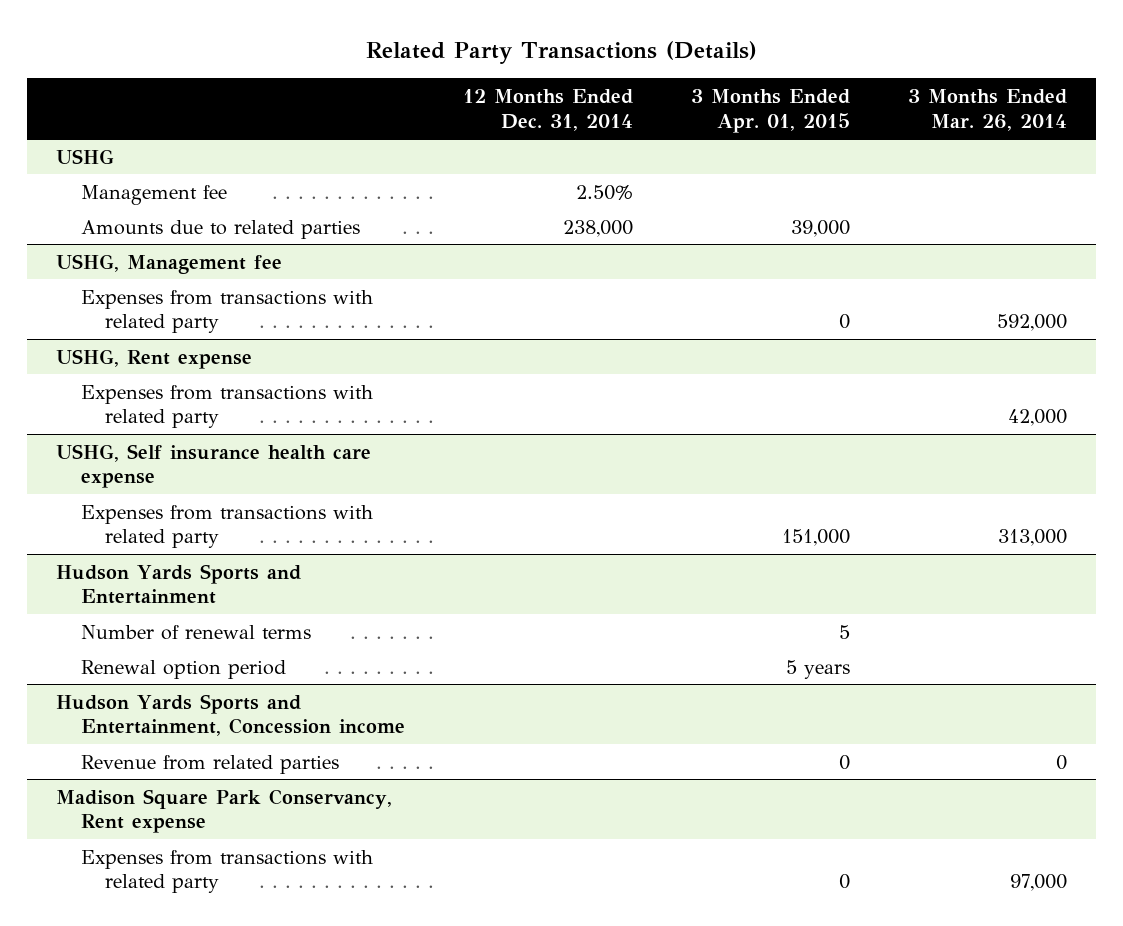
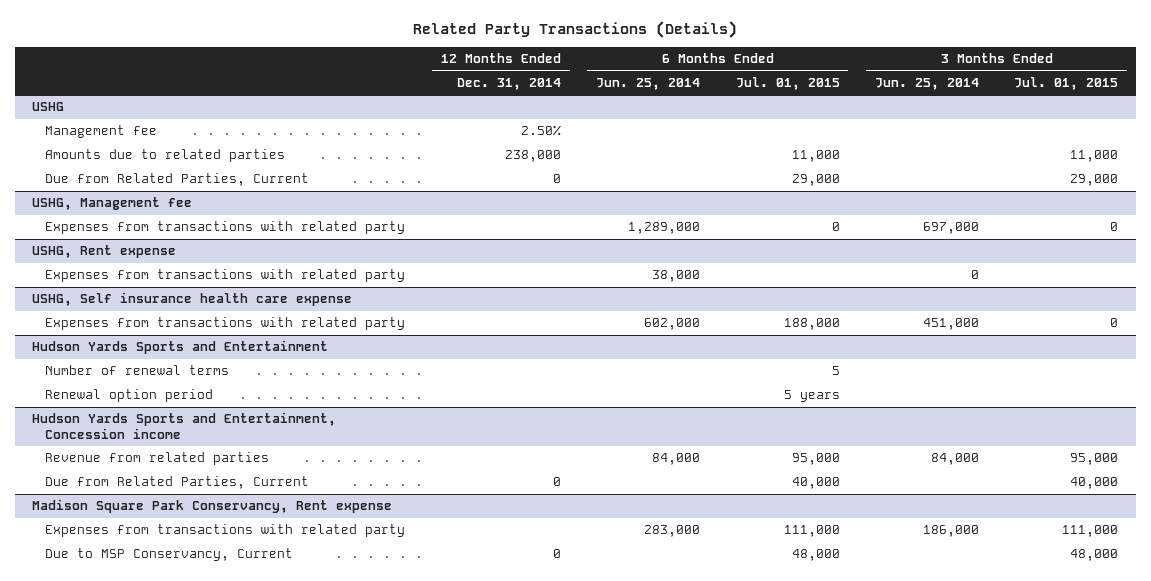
- | 12 Months Ended Dec. 31, 2014 | 3 Months Ended Apr. 01, 2015 | 3 Months Ended Mar. 26, 2014
+ | 12 Months Ended Dec. 31, 2014 | 6 Months Ended Jun. 25, 2014 | 6 Months Ended Jul. 01, 2015 | 3 Months Ended Jun. 25, 2014 | 3 Months Ended Jul. 01, 2015
@ USHG
+ Due from Related Parties, Current | 0 | | 29,000 | | 29,000
@ Hudson Yards Sports and Entertainment, Concession income
+ Due from Related Parties, Current | 0 | | 40,000 | | 40,000
@ Madison Square Park Conservancy, Rent expense
+ Due to MSP Conservancy, Current | 0 | | 48,000 | | 48,000

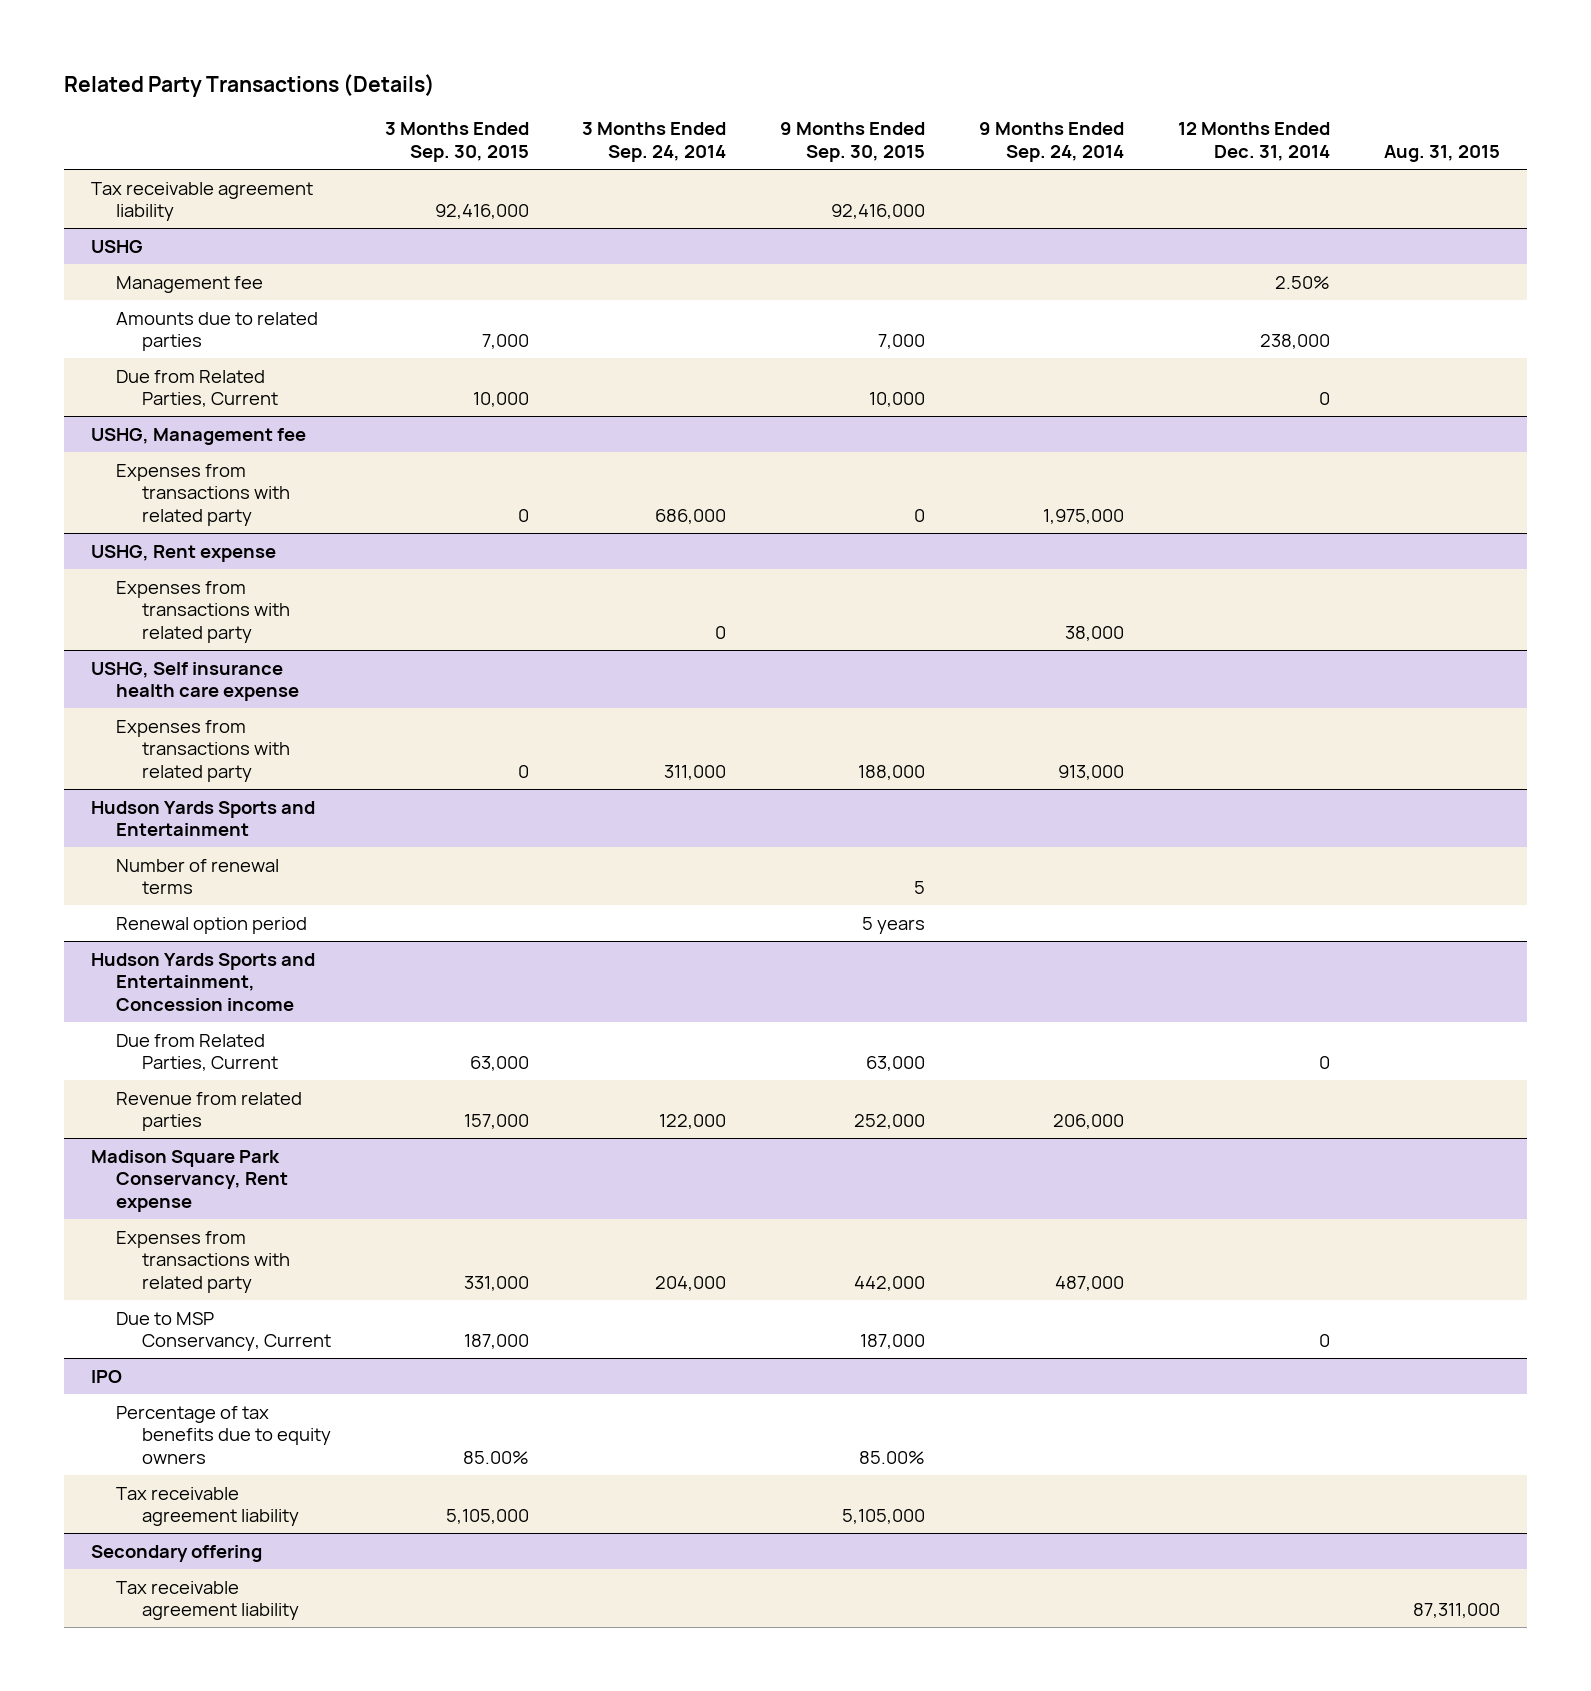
- | 12 Months Ended Dec. 31, 2014 | 6 Months Ended Jun. 25, 2014 | 6 Months Ended Jul. 01, 2015 | 3 Months Ended Jun. 25, 2014 | 3 Months Ended Jul. 01, 2015
+ | 3 Months Ended Sep. 30, 2015 | 3 Months Ended Sep. 24, 2014 | 9 Months Ended Sep. 30, 2015 | 9 Months Ended Sep. 24, 2014 | 12 Months Ended Dec. 31, 2014 | Aug. 31, 2015
+ Tax receivable agreement liability | 92,416,000 | | 92,416,000 | | |
@ Hudson Yards Sports and Entertainment, Concession income
moved down: Revenue from related parties | 157,000 | 122,000 | 252,000 | 206,000 | |
+ IPO
+ Percentage of tax benefits due to equity owners | 85.00% | | 85.00% | | |
+ Tax receivable agreement liability | 5,105,000 | | 5,105,000 | | |
+ Secondary offering
+ Tax receivable agreement liability | | | | | | 87,311,000

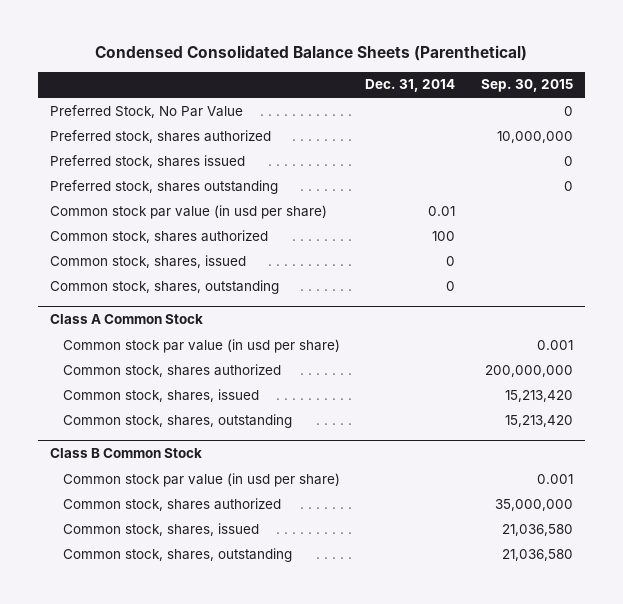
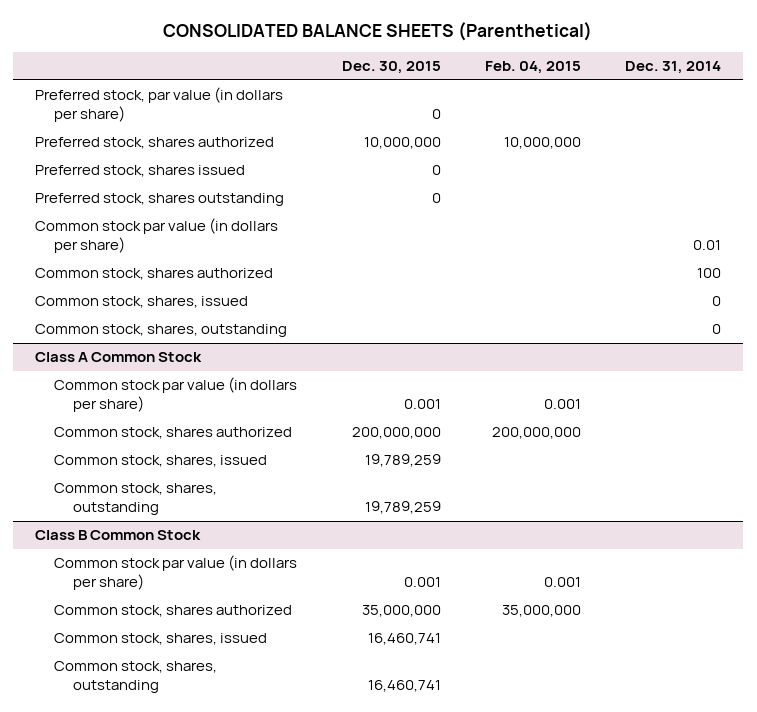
- Condensed Consolidated Balance Sheets (Parenthetical)
+ CONSOLIDATED BALANCE SHEETS (Parenthetical)
- | Dec. 31, 2014 | Sep. 30, 2015
+ | Dec. 30, 2015 | Feb. 04, 2015 | Dec. 31, 2014
- Preferred Stock, No Par Value | | 0
+ Preferred stock, par value (in dollars per share) | 0 | |
- Common stock par value (in usd per share) | 0.01 |
+ Common stock par value (in dollars per share) | | | 0.01
@ Class A Common Stock
- Common stock par value (in usd per share) | | 0.001
+ Common stock par value (in dollars per share) | 0.001 | 0.001 |
@ Class B Common Stock
- Common stock par value (in usd per share) | | 0.001
+ Common stock par value (in dollars per share) | 0.001 | 0.001 |

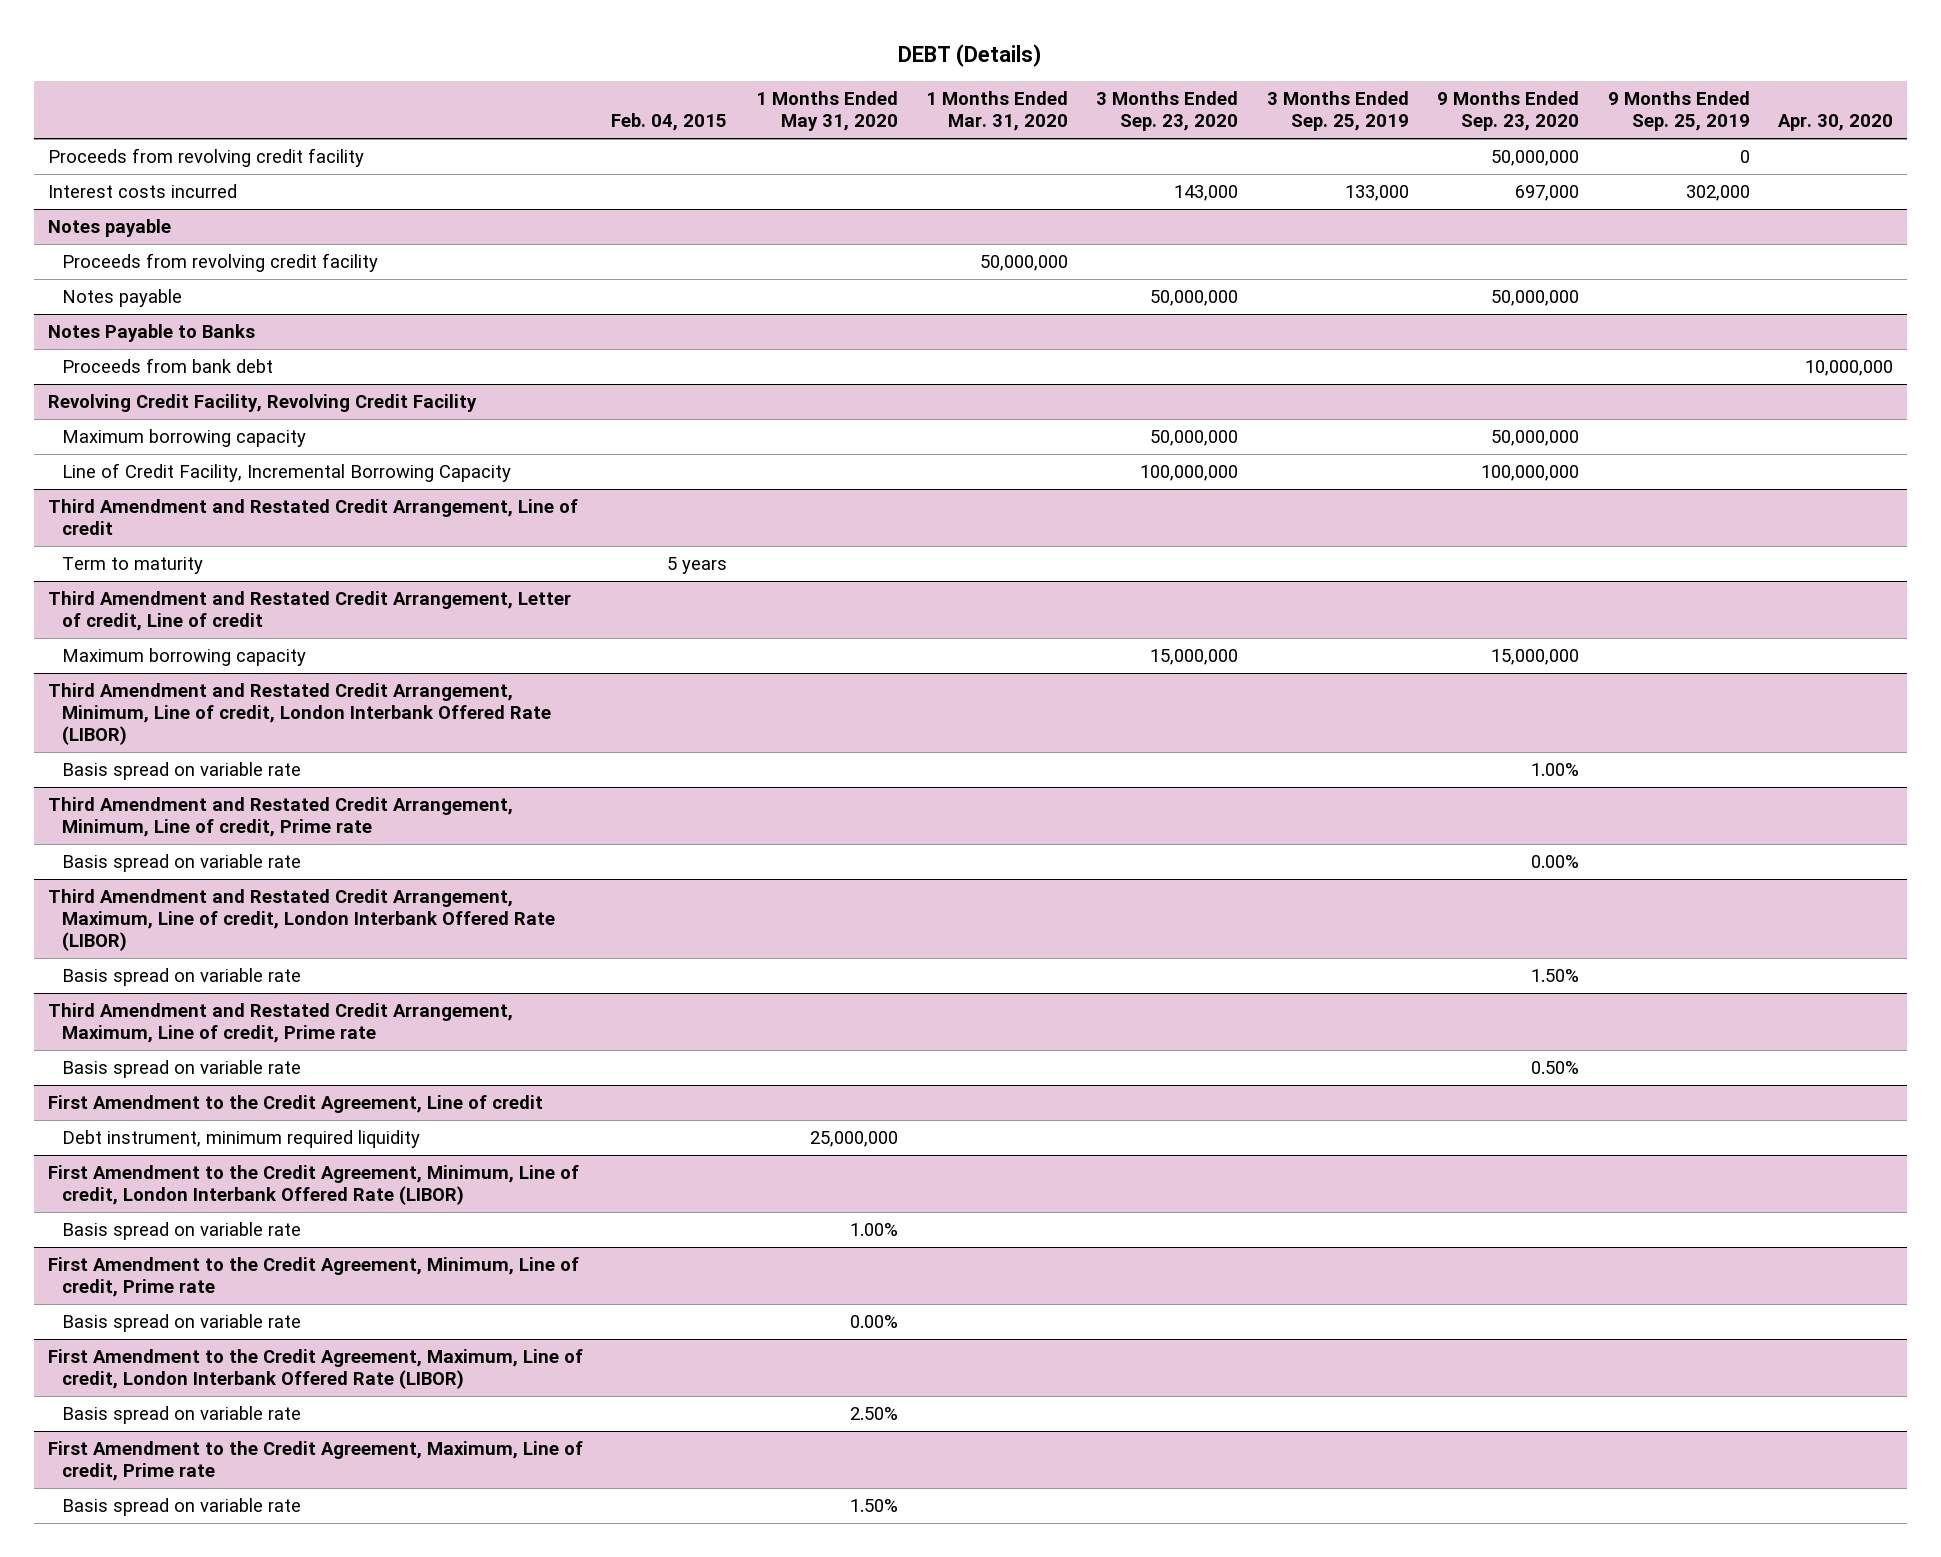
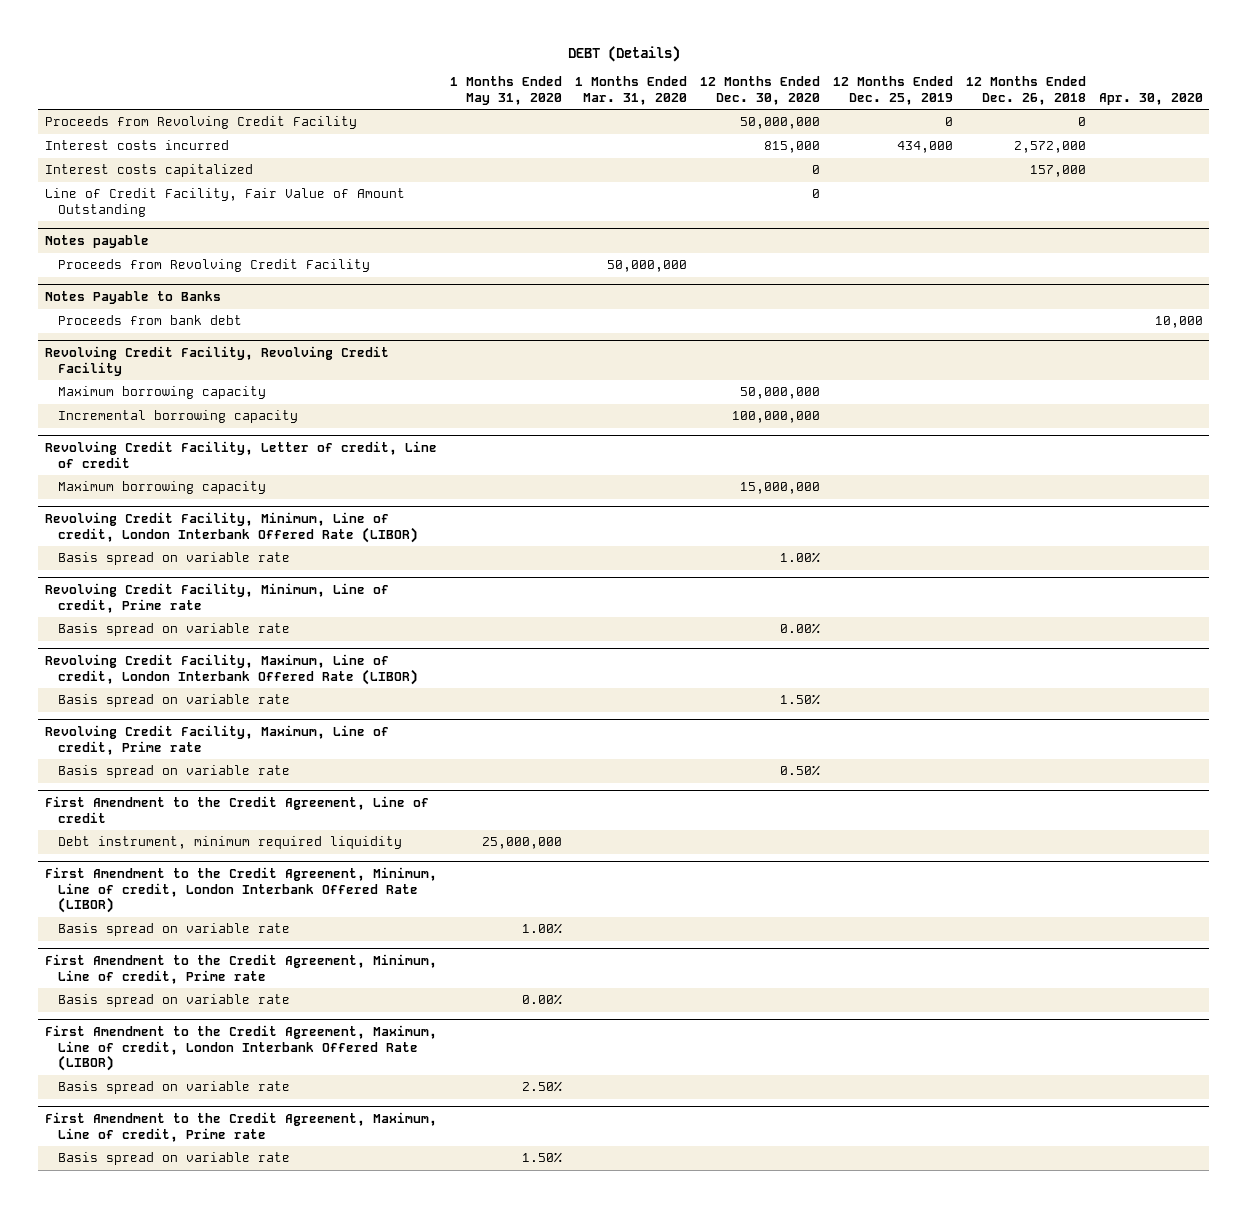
- | Feb. 04, 2015 | 1 Months Ended May 31, 2020 | 1 Months Ended Mar. 31, 2020 | 3 Months Ended Sep. 23, 2020 | 3 Months Ended Sep. 25, 2019 | 9 Months Ended Sep. 23, 2020 | 9 Months Ended Sep. 25, 2019 | Apr. 30, 2020
+ | 1 Months Ended May 31, 2020 | 1 Months Ended Mar. 31, 2020 | 12 Months Ended Dec. 30, 2020 | 12 Months Ended Dec. 25, 2019 | 12 Months Ended Dec. 26, 2018 | Apr. 30, 2020
- Proceeds from revolving credit facility | | | | | | 50,000,000 | 0 |
+ Proceeds from Revolving Credit Facility | | | 50,000,000 | 0 | 0 |
+ Interest costs capitalized | | | 0 | | 157,000 |
+ Line of Credit Facility, Fair Value of Amount Outstanding | | | 0 | | |
@ Notes payable
- Proceeds from revolving credit facility | | | 50,000,000 | | | | |
- Notes payable | | | | 50,000,000 | | 50,000,000 | |
+ Proceeds from Revolving Credit Facility | | 50,000,000 | | | |
@ Notes Payable to Banks
- Proceeds from bank debt | | | | | | | | 10,000,000
+ Proceeds from bank debt | | | | | | 10,000
@ Revolving Credit Facility, Revolving Credit Facility
- Line of Credit Facility, Incremental Borrowing Capacity | | | | 100,000,000 | | 100,000,000 | |
- Third Amendment and Restated Credit Arrangement, Line of credit
- Term to maturity | 5 years | | | | | | |
- Third Amendment and Restated Credit Arrangement, Letter of credit, Line of credit
- Maximum borrowing capacity | | | | 15,000,000 | | 15,000,000 | |
- Third Amendment and Restated Credit Arrangement, Minimum, Line of credit, London Interbank Offered Rate (LIBOR)
@ Revolving Credit Facility, Revolving Credit Facility
+ Incremental borrowing capacity | | | 100,000,000 | | |
+ Revolving Credit Facility, Letter of credit, Line of credit
+ Maximum borrowing capacity | | | 15,000,000 | | |
+ Revolving Credit Facility, Minimum, Line of credit, London Interbank Offered Rate (LIBOR)
- Third Amendment and Restated Credit Arrangement, Minimum, Line of credit, Prime rate
- Basis spread on variable rate | | | | | | 0.00% | |
- Third Amendment and Restated Credit Arrangement, Maximum, Line of credit, London Interbank Offered Rate (LIBOR)
+ Revolving Credit Facility, Minimum, Line of credit, Prime rate
+ Basis spread on variable rate | | | 0.00% | | |
+ Revolving Credit Facility, Maximum, Line of credit, London Interbank Offered Rate (LIBOR)
- Third Amendment and Restated Credit Arrangement, Maximum, Line of credit, Prime rate
- Basis spread on variable rate | | | | | | 0.50% | |
+ Revolving Credit Facility, Maximum, Line of credit, Prime rate
+ Basis spread on variable rate | | | 0.50% | | |

